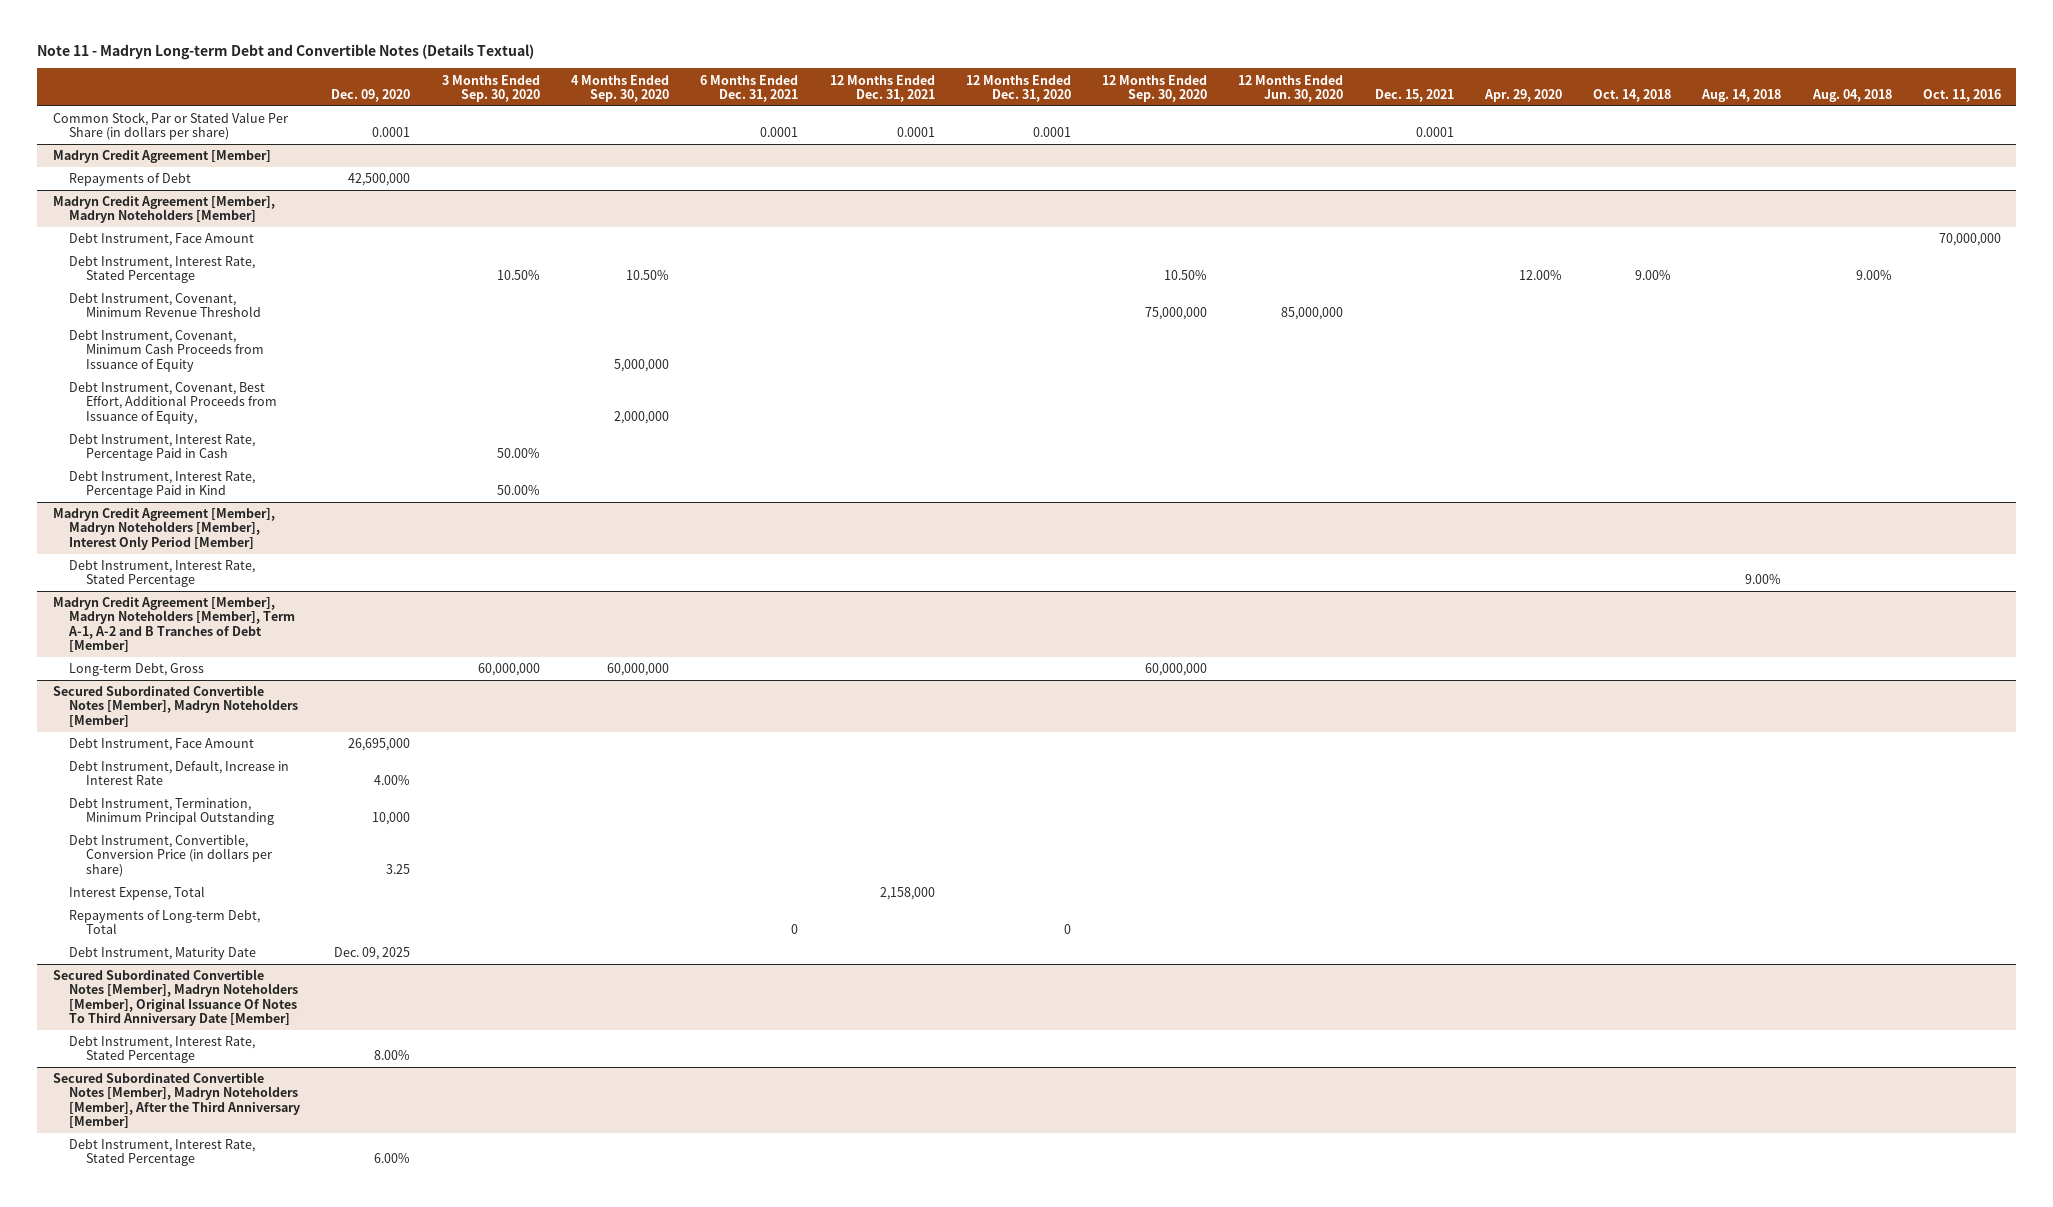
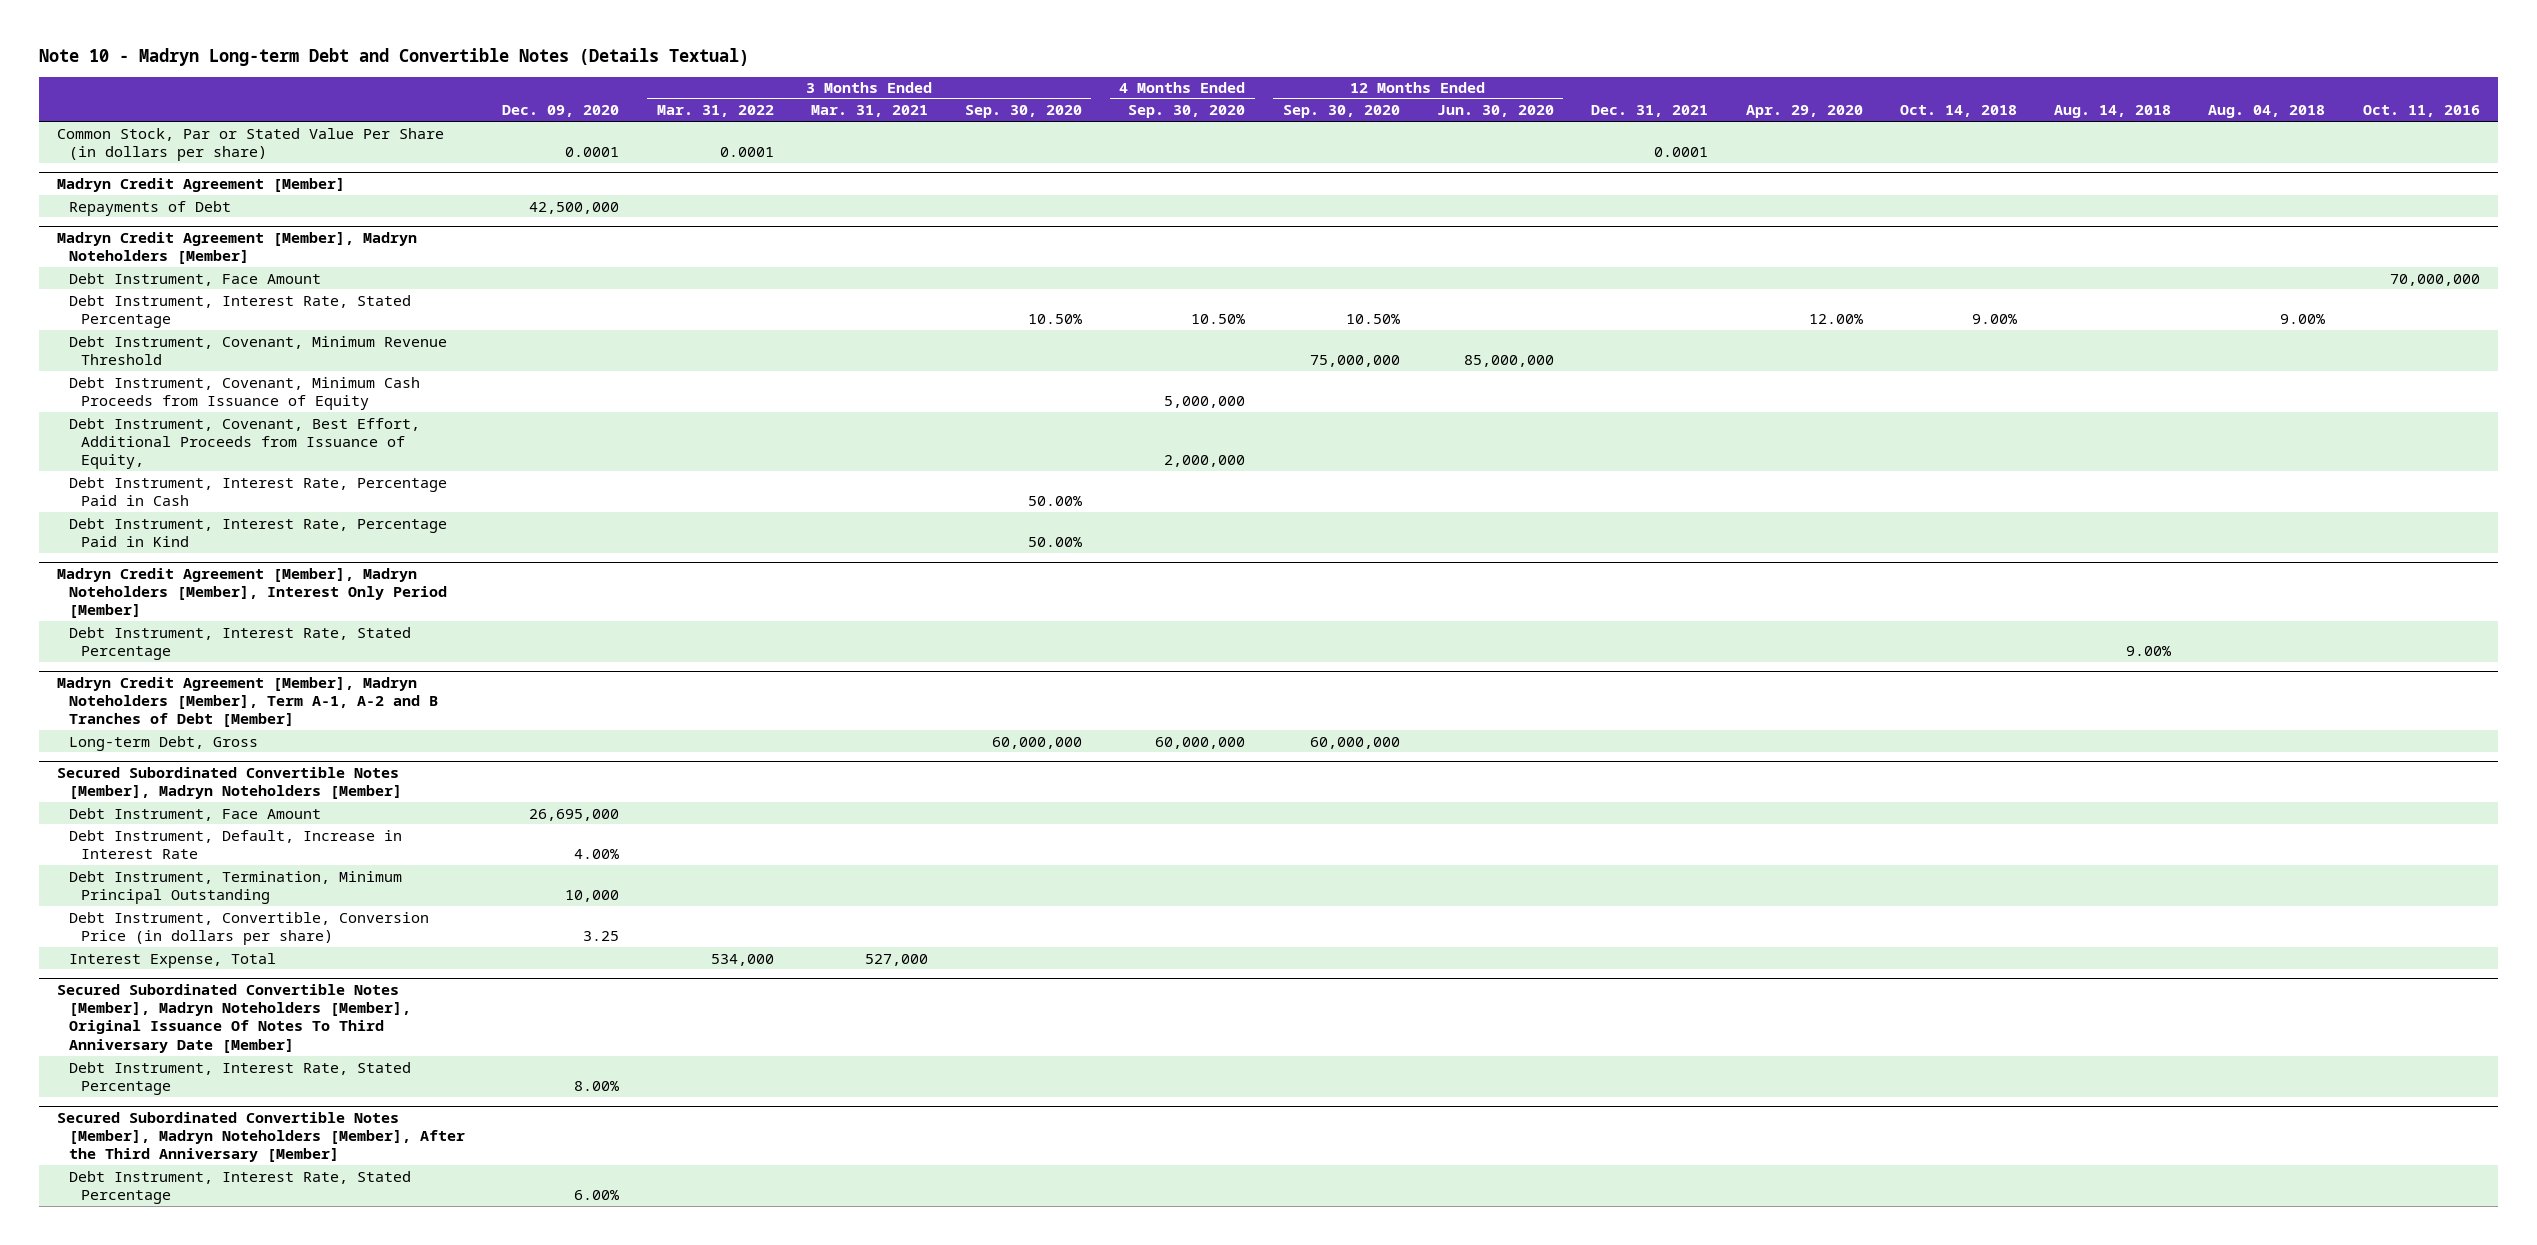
- Note 11 - Madryn Long-term Debt and Convertible Notes (Details Textual)
+ Note 10 - Madryn Long-term Debt and Convertible Notes (Details Textual)
- | Dec. 09, 2020 | 3 Months Ended Sep. 30, 2020 | 4 Months Ended Sep. 30, 2020 | 6 Months Ended Dec. 31, 2021 | 12 Months Ended Dec. 31, 2021 | 12 Months Ended Dec. 31, 2020 | 12 Months Ended Sep. 30, 2020 | 12 Months Ended Jun. 30, 2020 | Dec. 15, 2021 | Apr. 29, 2020 | Oct. 14, 2018 | Aug. 14, 2018 | Aug. 04, 2018 | Oct. 11, 2016
+ | Dec. 09, 2020 | 3 Months Ended Mar. 31, 2022 | 3 Months Ended Mar. 31, 2021 | 3 Months Ended Sep. 30, 2020 | 4 Months Ended Sep. 30, 2020 | 12 Months Ended Sep. 30, 2020 | 12 Months Ended Jun. 30, 2020 | Dec. 31, 2021 | Apr. 29, 2020 | Oct. 14, 2018 | Aug. 14, 2018 | Aug. 04, 2018 | Oct. 11, 2016
@ Secured Subordinated Convertible Notes [Member], Madryn Noteholders [Member]
- Repayments of Long-term Debt, Total | | | | 0 | | 0 | | | | | | | |
- Debt Instrument, Maturity Date | Dec. 09, 2025 | | | | | | | | | | | | |

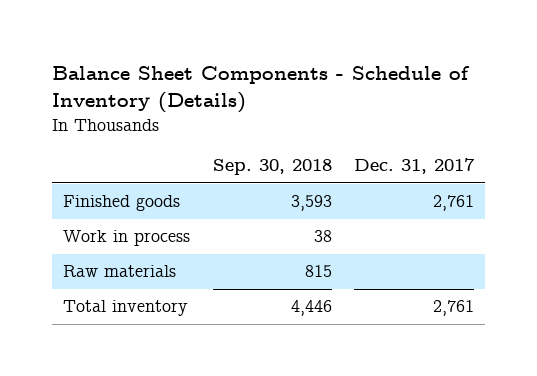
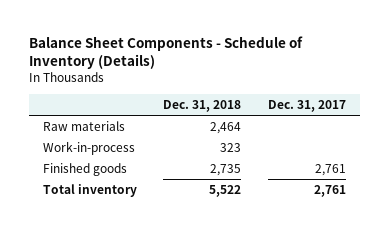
- | Sep. 30, 2018 | Dec. 31, 2017
+ | Dec. 31, 2018 | Dec. 31, 2017
- Work in process | 38 |
+ Work-in-process | 323 |
moved down: Finished goods | 2,735 | 2,761

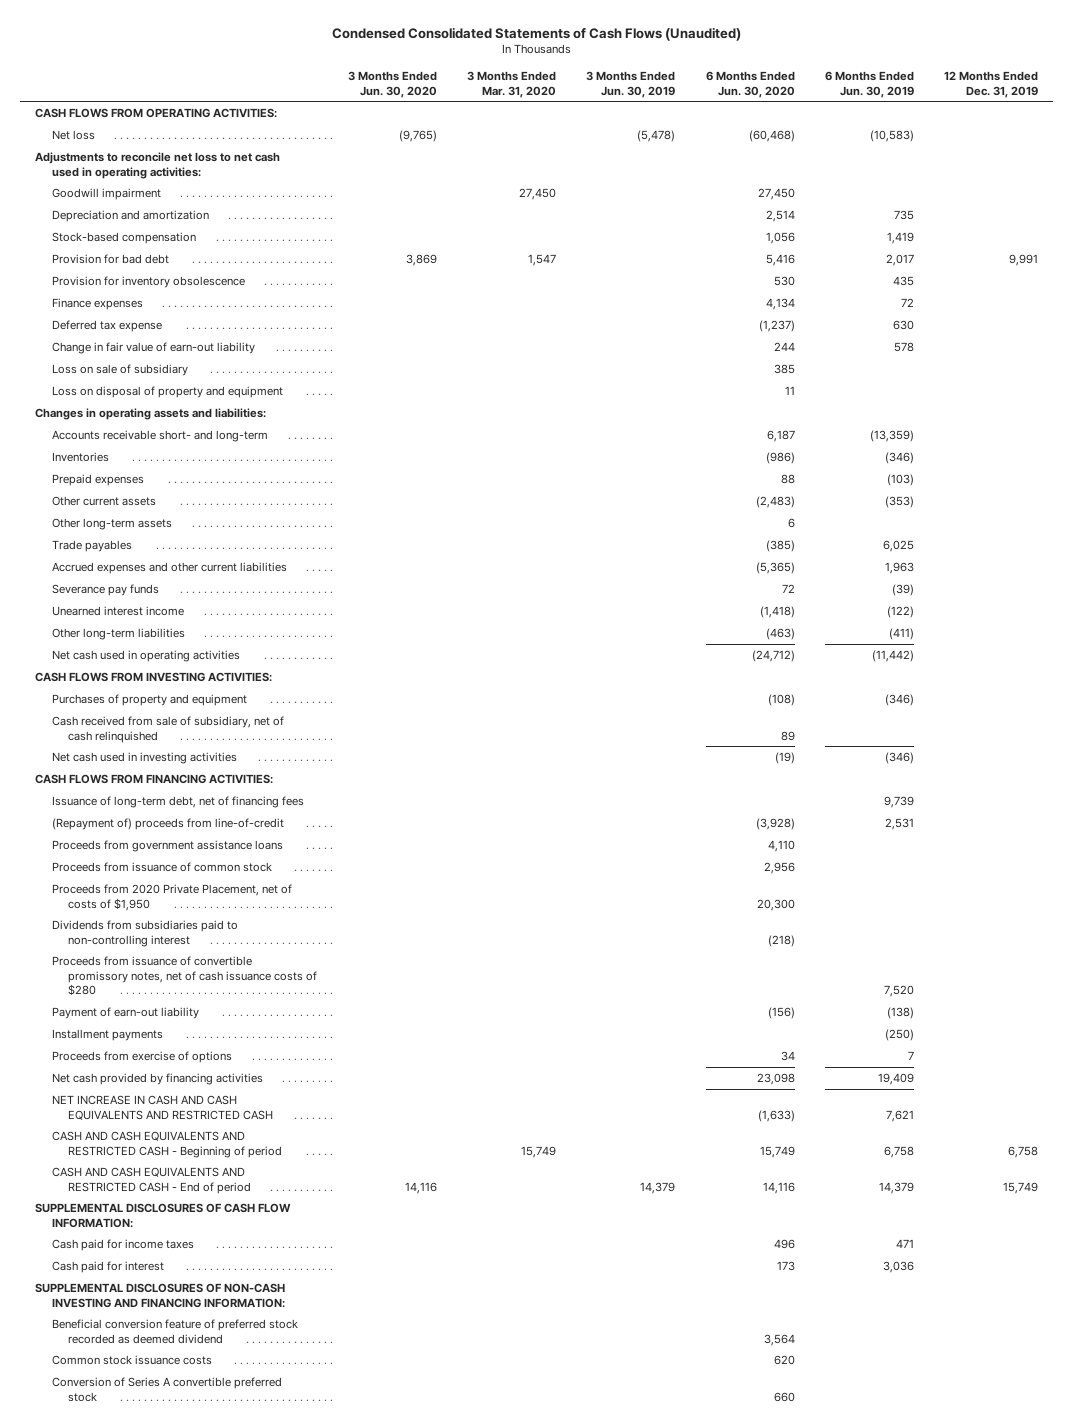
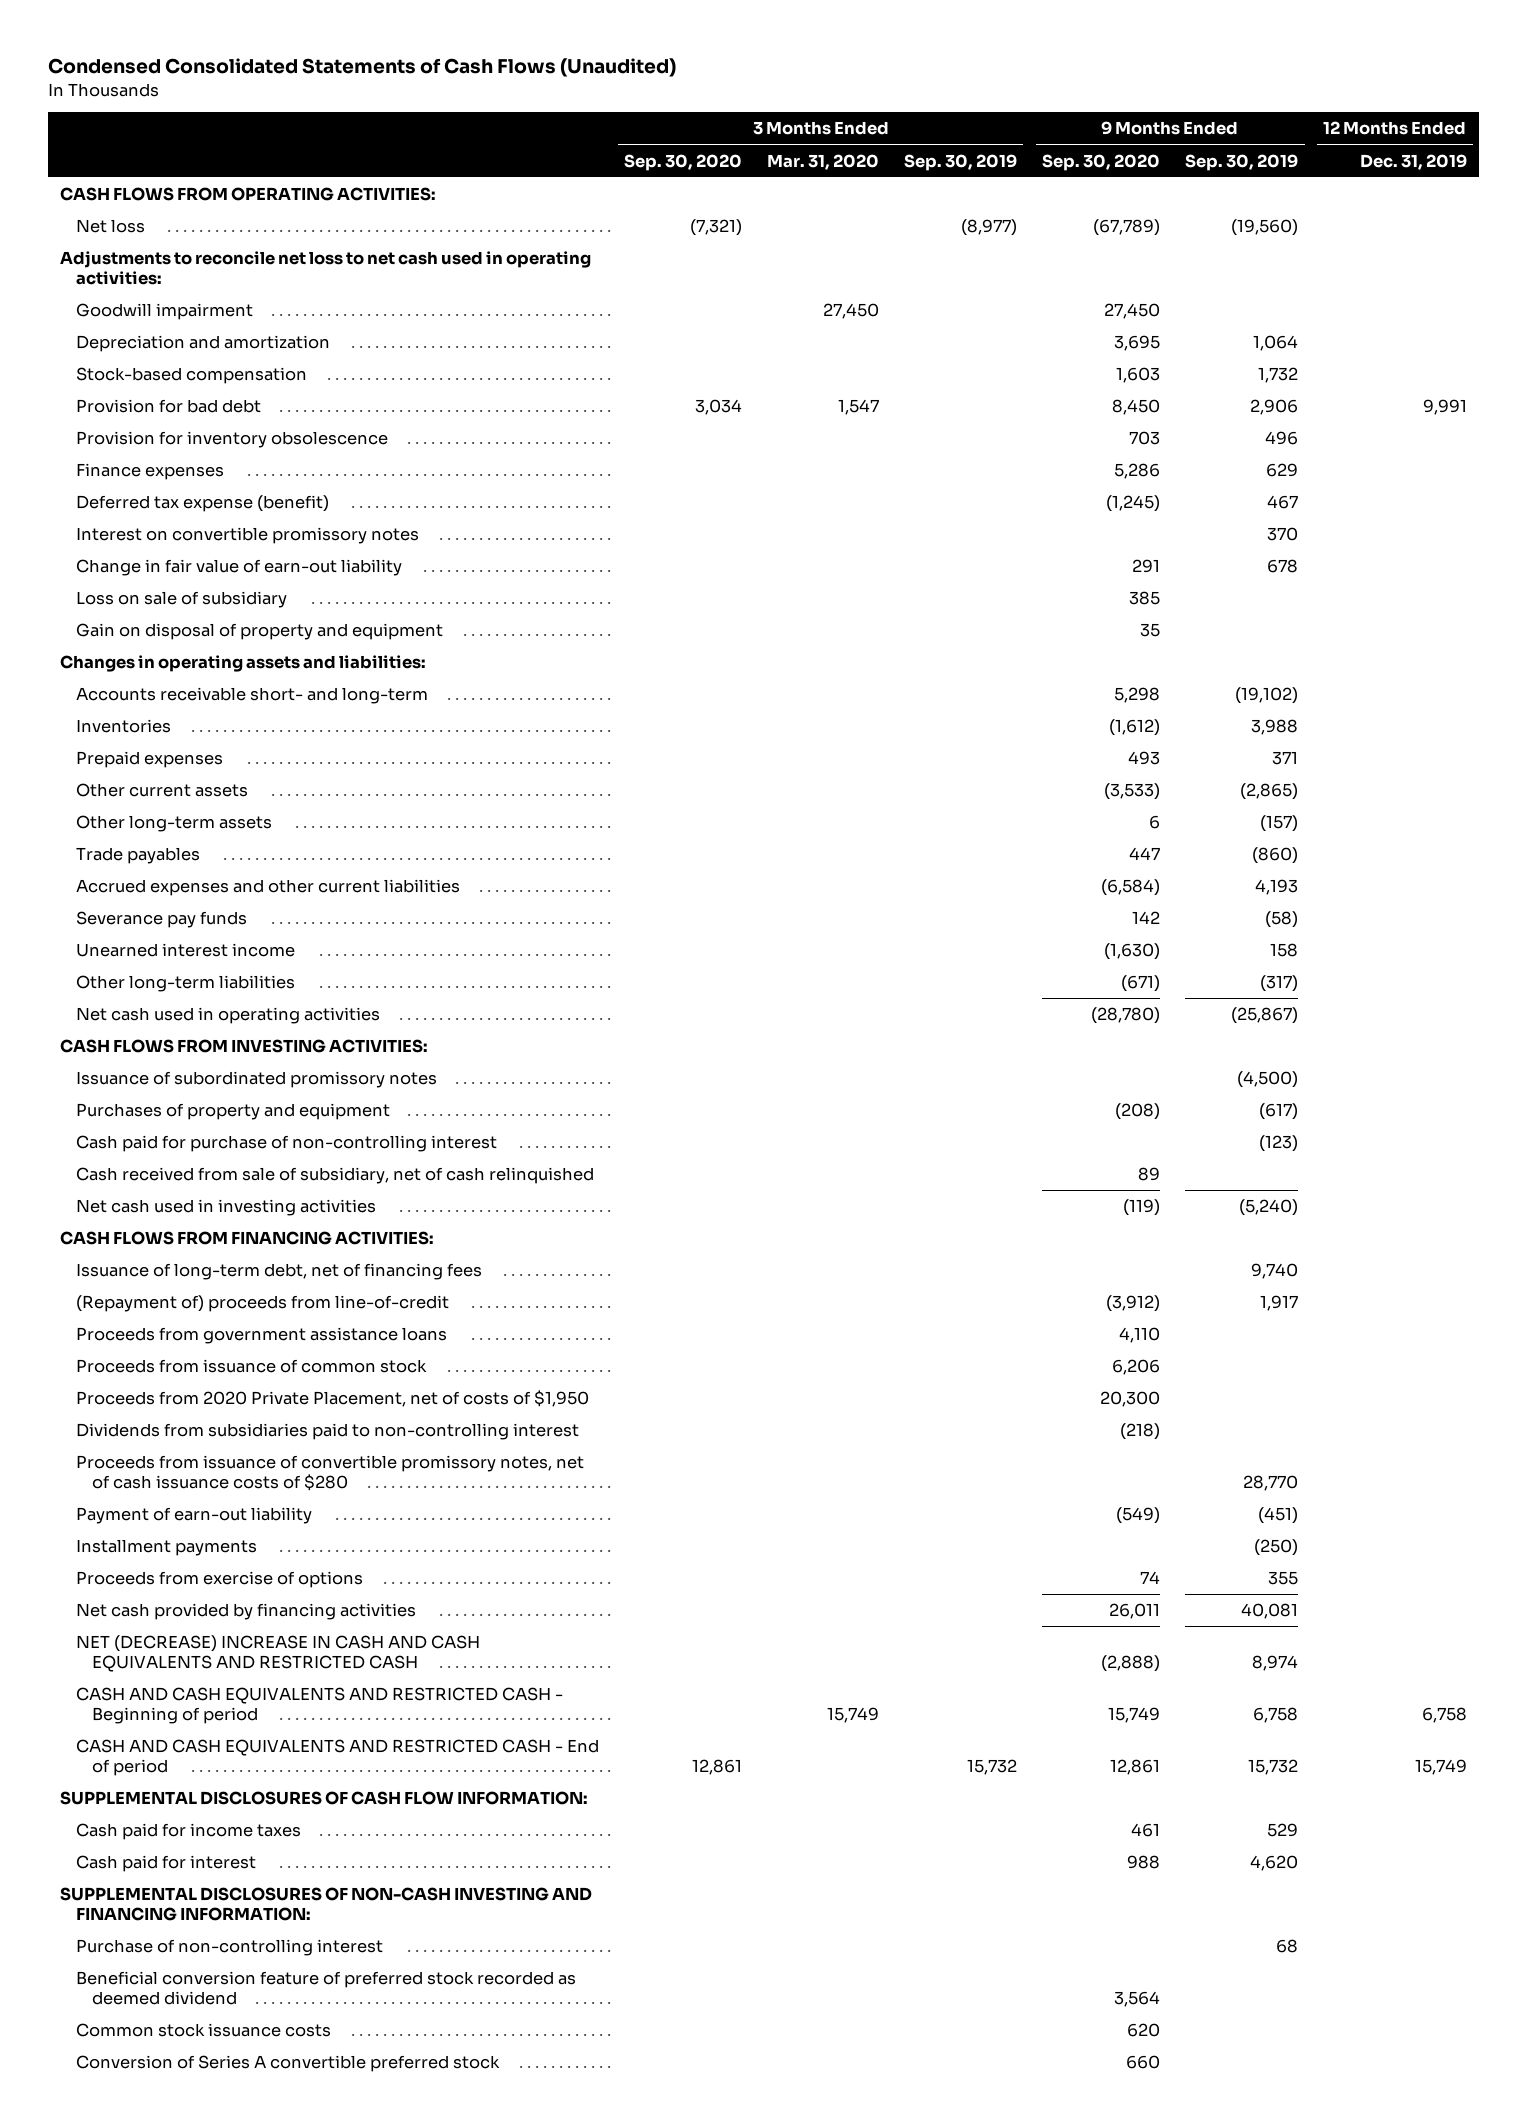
- | 3 Months Ended Jun. 30, 2020 | 3 Months Ended Mar. 31, 2020 | 3 Months Ended Jun. 30, 2019 | 6 Months Ended Jun. 30, 2020 | 6 Months Ended Jun. 30, 2019 | 12 Months Ended Dec. 31, 2019
+ | 3 Months Ended Sep. 30, 2020 | 3 Months Ended Mar. 31, 2020 | 3 Months Ended Sep. 30, 2019 | 9 Months Ended Sep. 30, 2020 | 9 Months Ended Sep. 30, 2019 | 12 Months Ended Dec. 31, 2019
- Deferred tax expense | | | | (1,237) | 630 |
+ Deferred tax expense (benefit) | | | | (1,245) | 467 |
+ Interest on convertible promissory notes | | | | | 370 |
- Loss on disposal of property and equipment | | | | 11 | |
+ Gain on disposal of property and equipment | | | | 35 | |
+ Issuance of subordinated promissory notes | | | | | (4,500) |
+ Cash paid for purchase of non-controlling interest | | | | | (123) |
- NET INCREASE IN CASH AND CASH EQUIVALENTS AND RESTRICTED CASH | | | | (1,633) | 7,621 |
+ NET (DECREASE) INCREASE IN CASH AND CASH EQUIVALENTS AND RESTRICTED CASH | | | | (2,888) | 8,974 |
+ Purchase of non-controlling interest | | | | | 68 |

